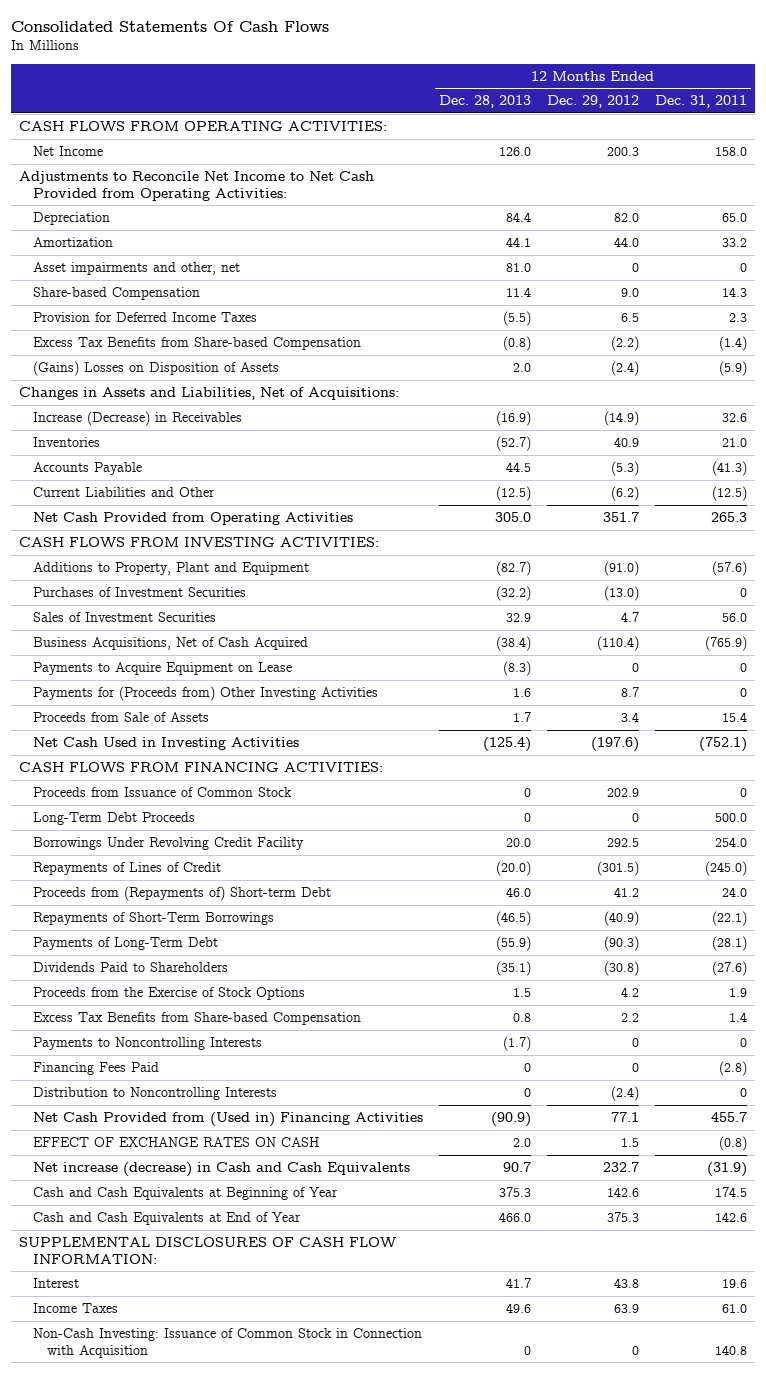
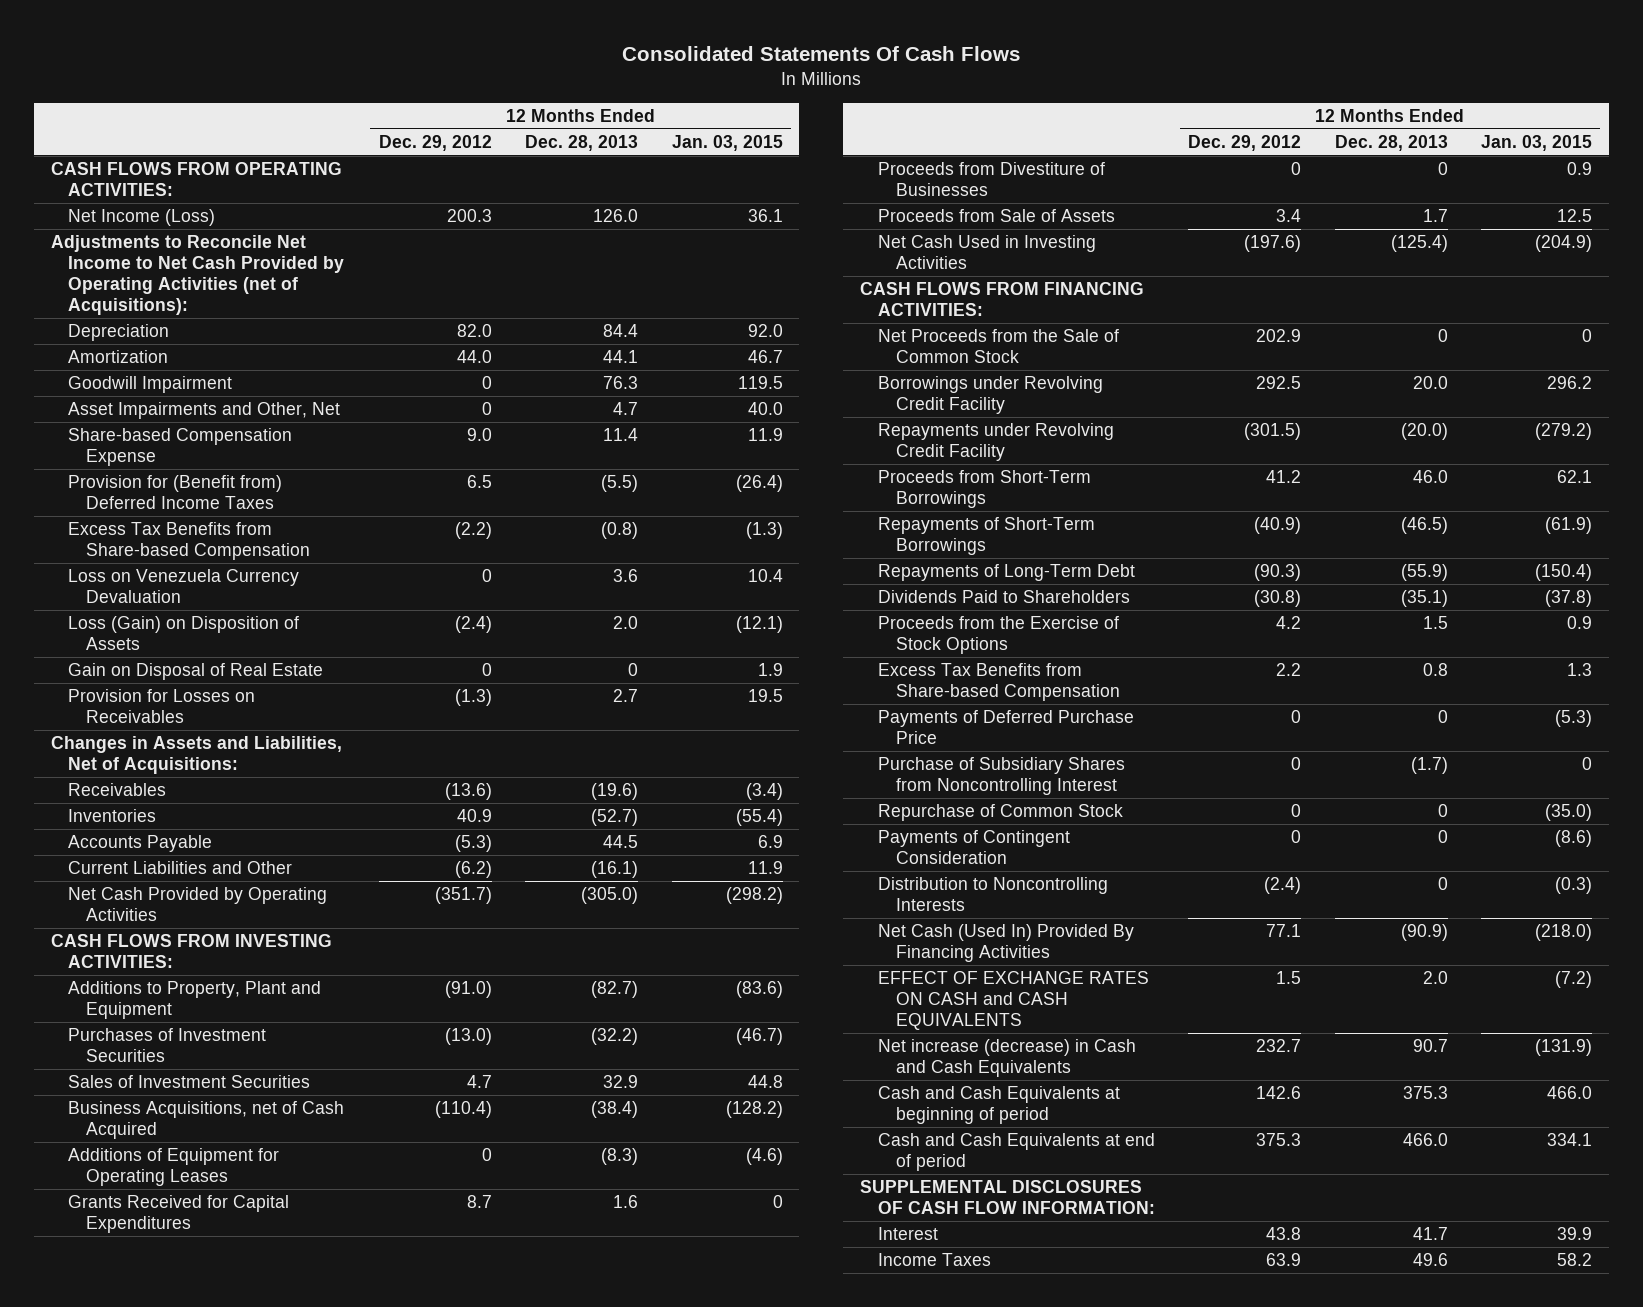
- | 12 Months Ended Dec. 28, 2013 | 12 Months Ended Dec. 29, 2012 | 12 Months Ended Dec. 31, 2011
+ | 12 Months Ended Dec. 29, 2012 | 12 Months Ended Dec. 28, 2013 | 12 Months Ended Jan. 03, 2015
- Net Income | 126.0 | 200.3 | 158.0
- Adjustments to Reconcile Net Income to Net Cash Provided from Operating Activities:
+ Net Income (Loss) | 200.3 | 126.0 | 36.1
+ Adjustments to Reconcile Net Income to Net Cash Provided by Operating Activities (net of Acquisitions):
- Asset impairments and other, net | 81.0 | 0 | 0
- Share-based Compensation | 11.4 | 9.0 | 14.3
- Provision for Deferred Income Taxes | (5.5) | 6.5 | 2.3
+ Goodwill Impairment | 0 | 76.3 | 119.5
+ Asset Impairments and Other, Net | 0 | 4.7 | 40.0
+ Share-based Compensation Expense | 9.0 | 11.4 | 11.9
+ Provision for (Benefit from) Deferred Income Taxes | 6.5 | (5.5) | (26.4)
- (Gains) Losses on Disposition of Assets | 2.0 | (2.4) | (5.9)
+ Loss on Venezuela Currency Devaluation | 0 | 3.6 | 10.4
+ Loss (Gain) on Disposition of Assets | (2.4) | 2.0 | (12.1)
+ Gain on Disposal of Real Estate | 0 | 0 | 1.9
+ Provision for Losses on Receivables | (1.3) | 2.7 | 19.5
- Increase (Decrease) in Receivables | (16.9) | (14.9) | 32.6
+ Receivables | (13.6) | (19.6) | (3.4)
- Current Liabilities and Other | (12.5) | (6.2) | (12.5)
- Net Cash Provided from Operating Activities | 305.0 | 351.7 | 265.3
+ Current Liabilities and Other | (6.2) | (16.1) | 11.9
+ Net Cash Provided by Operating Activities | (351.7) | (305.0) | (298.2)
- Business Acquisitions, Net of Cash Acquired | (38.4) | (110.4) | (765.9)
- Payments to Acquire Equipment on Lease | (8.3) | 0 | 0
- Payments for (Proceeds from) Other Investing Activities | 1.6 | 8.7 | 0
+ Business Acquisitions, net of Cash Acquired | (110.4) | (38.4) | (128.2)
+ Additions of Equipment for Operating Leases | 0 | (8.3) | (4.6)
+ Grants Received for Capital Expenditures | 8.7 | 1.6 | 0
+ Proceeds from Divestiture of Businesses | 0 | 0 | 0.9
- Proceeds from Issuance of Common Stock | 0 | 202.9 | 0
- Long-Term Debt Proceeds | 0 | 0 | 500.0
- Borrowings Under Revolving Credit Facility | 20.0 | 292.5 | 254.0
- Repayments of Lines of Credit | (20.0) | (301.5) | (245.0)
- Proceeds from (Repayments of) Short-term Debt | 46.0 | 41.2 | 24.0
+ Net Proceeds from the Sale of Common Stock | 202.9 | 0 | 0
+ Borrowings under Revolving Credit Facility | 292.5 | 20.0 | 296.2
+ Repayments under Revolving Credit Facility | (301.5) | (20.0) | (279.2)
+ Proceeds from Short-Term Borrowings | 41.2 | 46.0 | 62.1
- Payments of Long-Term Debt | (55.9) | (90.3) | (28.1)
+ Repayments of Long-Term Debt | (90.3) | (55.9) | (150.4)
- Payments to Noncontrolling Interests | (1.7) | 0 | 0
- Financing Fees Paid | 0 | 0 | (2.8)
+ Payments of Deferred Purchase Price | 0 | 0 | (5.3)
+ Purchase of Subsidiary Shares from Noncontrolling Interest | 0 | (1.7) | 0
+ Repurchase of Common Stock | 0 | 0 | (35.0)
+ Payments of Contingent Consideration | 0 | 0 | (8.6)
- Net Cash Provided from (Used in) Financing Activities | (90.9) | 77.1 | 455.7
- EFFECT OF EXCHANGE RATES ON CASH | 2.0 | 1.5 | (0.8)
+ Net Cash (Used In) Provided By Financing Activities | 77.1 | (90.9) | (218.0)
+ EFFECT OF EXCHANGE RATES ON CASH and CASH EQUIVALENTS | 1.5 | 2.0 | (7.2)
- Cash and Cash Equivalents at Beginning of Year | 375.3 | 142.6 | 174.5
- Cash and Cash Equivalents at End of Year | 466.0 | 375.3 | 142.6
+ Cash and Cash Equivalents at beginning of period | 142.6 | 375.3 | 466.0
+ Cash and Cash Equivalents at end of period | 375.3 | 466.0 | 334.1
- Non-Cash Investing: Issuance of Common Stock in Connection with Acquisition | 0 | 0 | 140.8

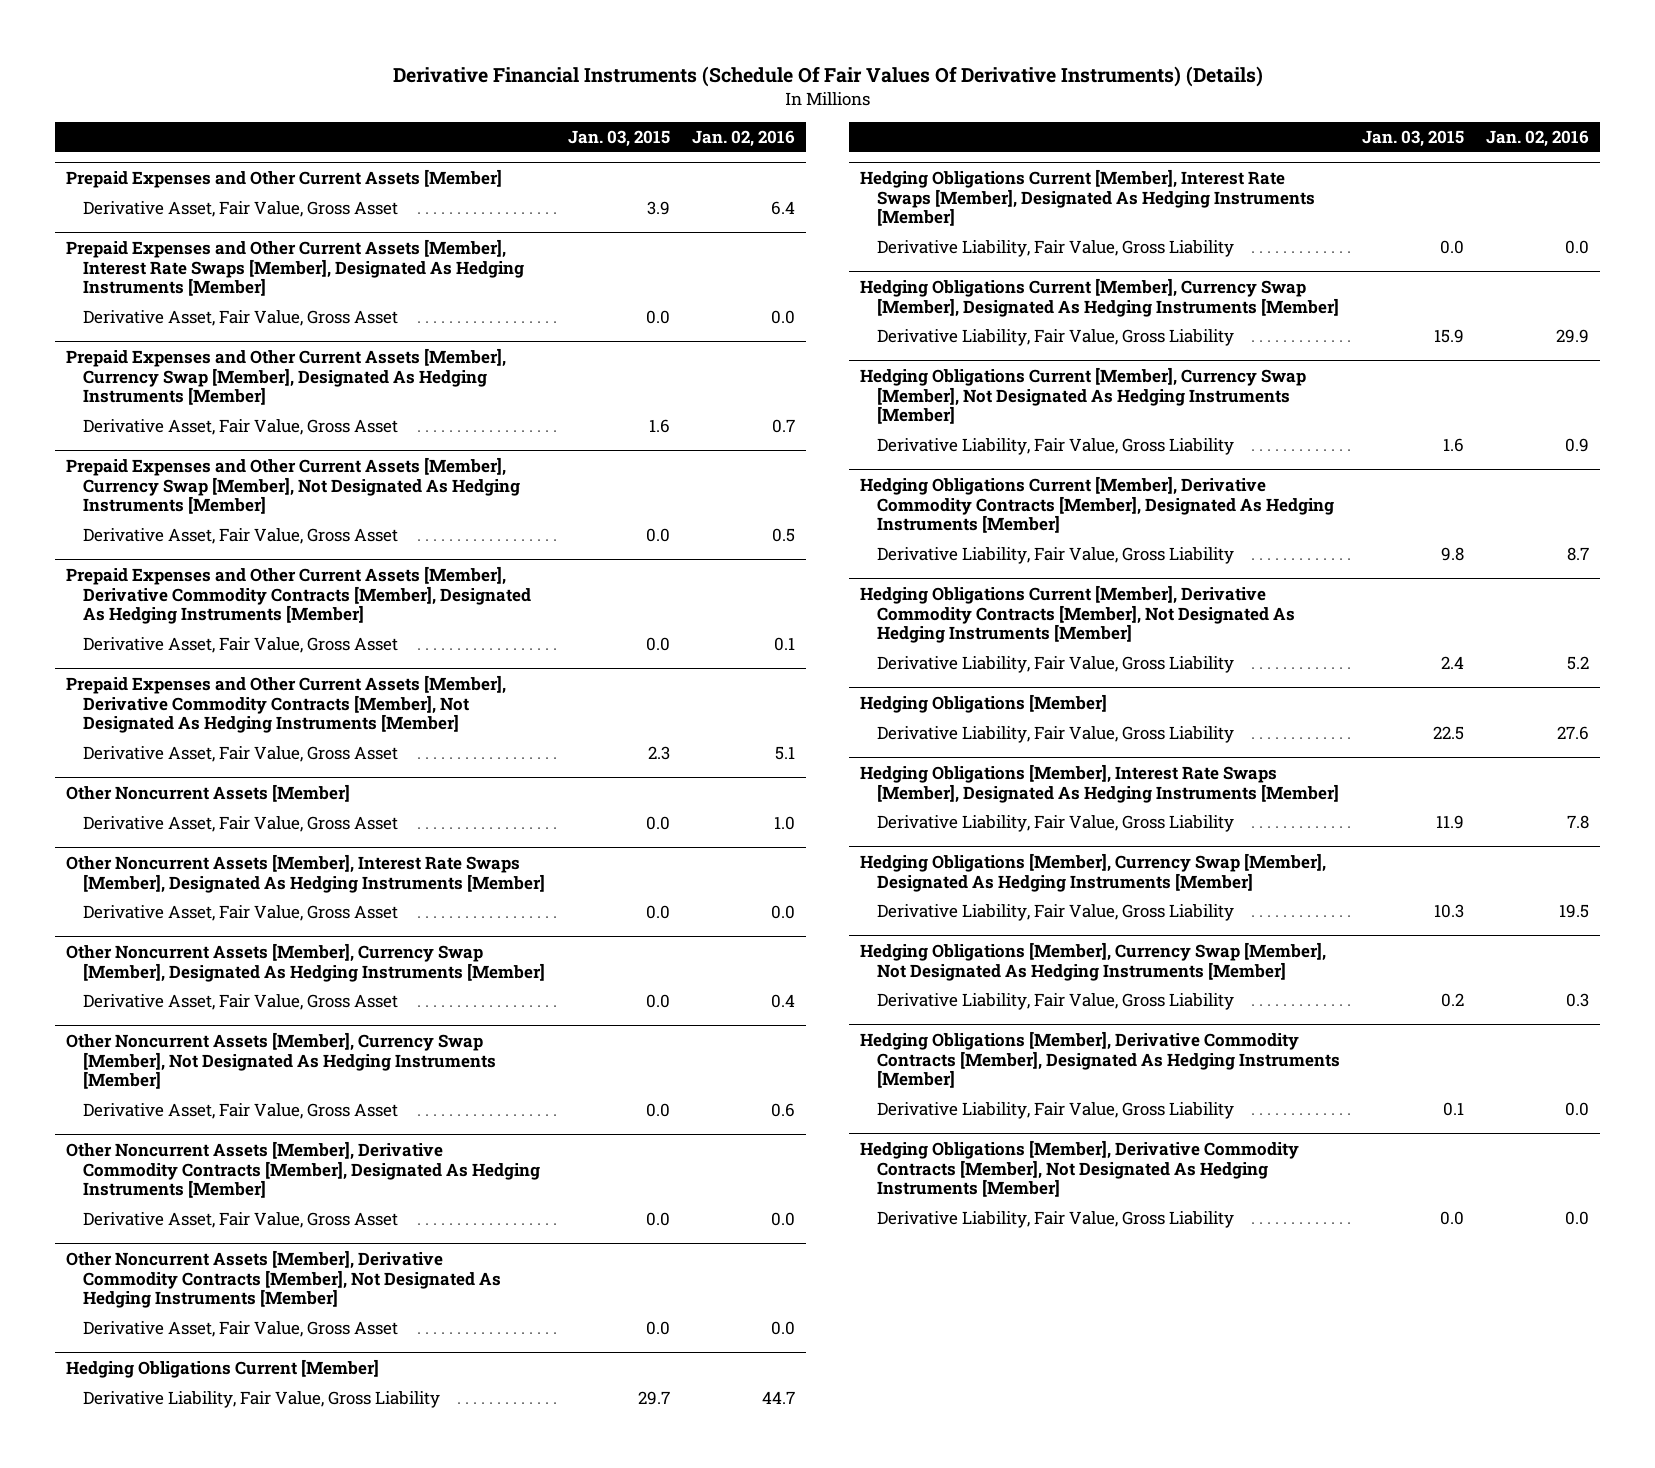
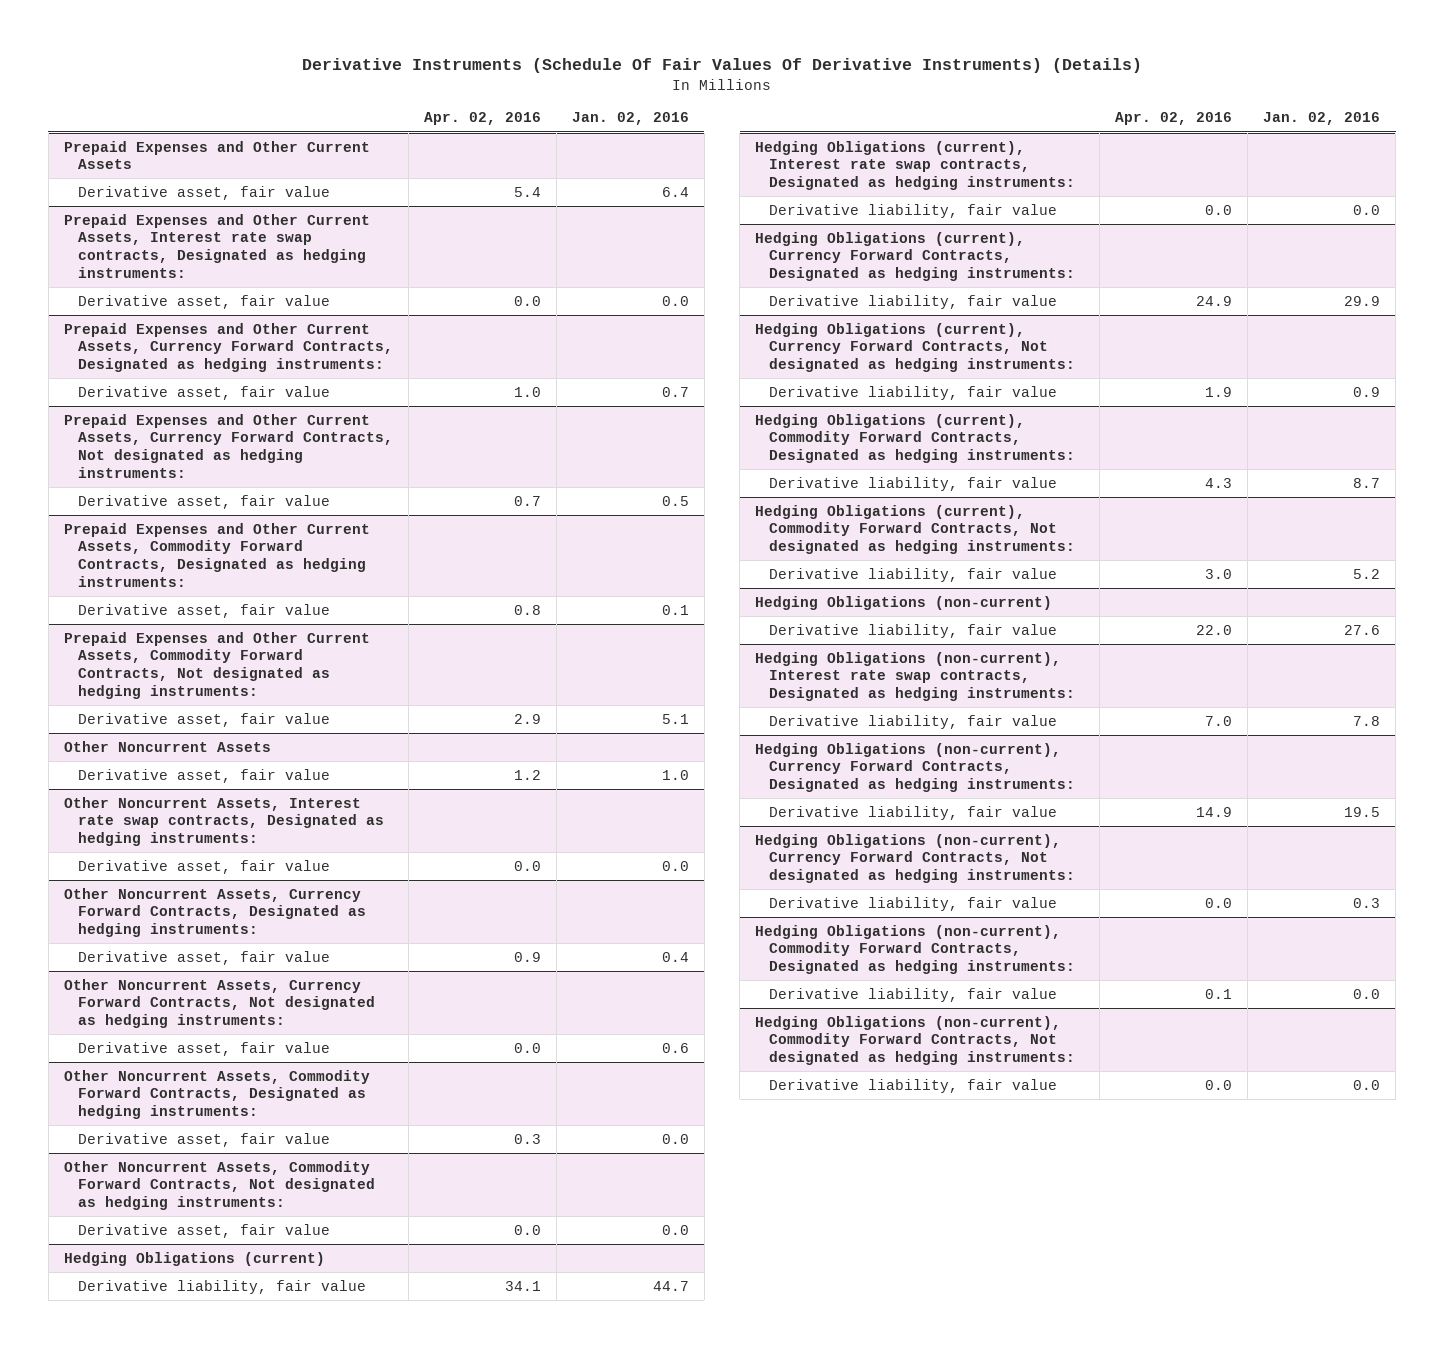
- Derivative Financial Instruments (Schedule Of Fair Values Of Derivative Instruments) (Details)
+ Derivative Instruments (Schedule Of Fair Values Of Derivative Instruments) (Details)
- | Jan. 03, 2015 | Jan. 02, 2016
+ | Apr. 02, 2016 | Jan. 02, 2016
- Prepaid Expenses and Other Current Assets [Member]
- Derivative Asset, Fair Value, Gross Asset | 3.9 | 6.4
- Prepaid Expenses and Other Current Assets [Member], Interest Rate Swaps [Member], Designated As Hedging Instruments [Member]
- Derivative Asset, Fair Value, Gross Asset | 0.0 | 0.0
- Prepaid Expenses and Other Current Assets [Member], Currency Swap [Member], Designated As Hedging Instruments [Member]
- Derivative Asset, Fair Value, Gross Asset | 1.6 | 0.7
- Prepaid Expenses and Other Current Assets [Member], Currency Swap [Member], Not Designated As Hedging Instruments [Member]
- Derivative Asset, Fair Value, Gross Asset | 0.0 | 0.5
- Prepaid Expenses and Other Current Assets [Member], Derivative Commodity Contracts [Member], Designated As Hedging Instruments [Member]
- Derivative Asset, Fair Value, Gross Asset | 0.0 | 0.1
- Prepaid Expenses and Other Current Assets [Member], Derivative Commodity Contracts [Member], Not Designated As Hedging Instruments [Member]
- Derivative Asset, Fair Value, Gross Asset | 2.3 | 5.1
- Other Noncurrent Assets [Member]
- Derivative Asset, Fair Value, Gross Asset | 0.0 | 1.0
- Other Noncurrent Assets [Member], Interest Rate Swaps [Member], Designated As Hedging Instruments [Member]
- Derivative Asset, Fair Value, Gross Asset | 0.0 | 0.0
- Other Noncurrent Assets [Member], Currency Swap [Member], Designated As Hedging Instruments [Member]
- Derivative Asset, Fair Value, Gross Asset | 0.0 | 0.4
- Other Noncurrent Assets [Member], Currency Swap [Member], Not Designated As Hedging Instruments [Member]
- Derivative Asset, Fair Value, Gross Asset | 0.0 | 0.6
- Other Noncurrent Assets [Member], Derivative Commodity Contracts [Member], Designated As Hedging Instruments [Member]
- Derivative Asset, Fair Value, Gross Asset | 0.0 | 0.0
- Other Noncurrent Assets [Member], Derivative Commodity Contracts [Member], Not Designated As Hedging Instruments [Member]
- Derivative Asset, Fair Value, Gross Asset | 0.0 | 0.0
- Hedging Obligations Current [Member]
- Derivative Liability, Fair Value, Gross Liability | 29.7 | 44.7
- Hedging Obligations Current [Member], Interest Rate Swaps [Member], Designated As Hedging Instruments [Member]
- Derivative Liability, Fair Value, Gross Liability | 0.0 | 0.0
- Hedging Obligations Current [Member], Currency Swap [Member], Designated As Hedging Instruments [Member]
- Derivative Liability, Fair Value, Gross Liability | 15.9 | 29.9
- Hedging Obligations Current [Member], Currency Swap [Member], Not Designated As Hedging Instruments [Member]
- Derivative Liability, Fair Value, Gross Liability | 1.6 | 0.9
- Hedging Obligations Current [Member], Derivative Commodity Contracts [Member], Designated As Hedging Instruments [Member]
- Derivative Liability, Fair Value, Gross Liability | 9.8 | 8.7
- Hedging Obligations Current [Member], Derivative Commodity Contracts [Member], Not Designated As Hedging Instruments [Member]
- Derivative Liability, Fair Value, Gross Liability | 2.4 | 5.2
- Hedging Obligations [Member]
- Derivative Liability, Fair Value, Gross Liability | 22.5 | 27.6
- Hedging Obligations [Member], Interest Rate Swaps [Member], Designated As Hedging Instruments [Member]
- Derivative Liability, Fair Value, Gross Liability | 11.9 | 7.8
- Hedging Obligations [Member], Currency Swap [Member], Designated As Hedging Instruments [Member]
- Derivative Liability, Fair Value, Gross Liability | 10.3 | 19.5
- Hedging Obligations [Member], Currency Swap [Member], Not Designated As Hedging Instruments [Member]
- Derivative Liability, Fair Value, Gross Liability | 0.2 | 0.3
- Hedging Obligations [Member], Derivative Commodity Contracts [Member], Designated As Hedging Instruments [Member]
- Derivative Liability, Fair Value, Gross Liability | 0.1 | 0.0
- Hedging Obligations [Member], Derivative Commodity Contracts [Member], Not Designated As Hedging Instruments [Member]
- Derivative Liability, Fair Value, Gross Liability | 0.0 | 0.0
+ Prepaid Expenses and Other Current Assets
+ Derivative asset, fair value | 5.4 | 6.4
+ Prepaid Expenses and Other Current Assets, Interest rate swap contracts, Designated as hedging instruments:
+ Derivative asset, fair value | 0.0 | 0.0
+ Prepaid Expenses and Other Current Assets, Currency Forward Contracts, Designated as hedging instruments:
+ Derivative asset, fair value | 1.0 | 0.7
+ Prepaid Expenses and Other Current Assets, Currency Forward Contracts, Not designated as hedging instruments:
+ Derivative asset, fair value | 0.7 | 0.5
+ Prepaid Expenses and Other Current Assets, Commodity Forward Contracts, Designated as hedging instruments:
+ Derivative asset, fair value | 0.8 | 0.1
+ Prepaid Expenses and Other Current Assets, Commodity Forward Contracts, Not designated as hedging instruments:
+ Derivative asset, fair value | 2.9 | 5.1
+ Other Noncurrent Assets
+ Derivative asset, fair value | 1.2 | 1.0
+ Other Noncurrent Assets, Interest rate swap contracts, Designated as hedging instruments:
+ Derivative asset, fair value | 0.0 | 0.0
+ Other Noncurrent Assets, Currency Forward Contracts, Designated as hedging instruments:
+ Derivative asset, fair value | 0.9 | 0.4
+ Other Noncurrent Assets, Currency Forward Contracts, Not designated as hedging instruments:
+ Derivative asset, fair value | 0.0 | 0.6
+ Other Noncurrent Assets, Commodity Forward Contracts, Designated as hedging instruments:
+ Derivative asset, fair value | 0.3 | 0.0
+ Other Noncurrent Assets, Commodity Forward Contracts, Not designated as hedging instruments:
+ Derivative asset, fair value | 0.0 | 0.0
+ Hedging Obligations (current)
+ Derivative liability, fair value | 34.1 | 44.7
+ Hedging Obligations (current), Interest rate swap contracts, Designated as hedging instruments:
+ Derivative liability, fair value | 0.0 | 0.0
+ Hedging Obligations (current), Currency Forward Contracts, Designated as hedging instruments:
+ Derivative liability, fair value | 24.9 | 29.9
+ Hedging Obligations (current), Currency Forward Contracts, Not designated as hedging instruments:
+ Derivative liability, fair value | 1.9 | 0.9
+ Hedging Obligations (current), Commodity Forward Contracts, Designated as hedging instruments:
+ Derivative liability, fair value | 4.3 | 8.7
+ Hedging Obligations (current), Commodity Forward Contracts, Not designated as hedging instruments:
+ Derivative liability, fair value | 3.0 | 5.2
+ Hedging Obligations (non-current)
+ Derivative liability, fair value | 22.0 | 27.6
+ Hedging Obligations (non-current), Interest rate swap contracts, Designated as hedging instruments:
+ Derivative liability, fair value | 7.0 | 7.8
+ Hedging Obligations (non-current), Currency Forward Contracts, Designated as hedging instruments:
+ Derivative liability, fair value | 14.9 | 19.5
+ Hedging Obligations (non-current), Currency Forward Contracts, Not designated as hedging instruments:
+ Derivative liability, fair value | 0.0 | 0.3
+ Hedging Obligations (non-current), Commodity Forward Contracts, Designated as hedging instruments:
+ Derivative liability, fair value | 0.1 | 0.0
+ Hedging Obligations (non-current), Commodity Forward Contracts, Not designated as hedging instruments:
+ Derivative liability, fair value | 0.0 | 0.0

